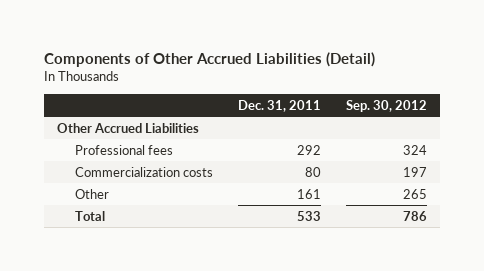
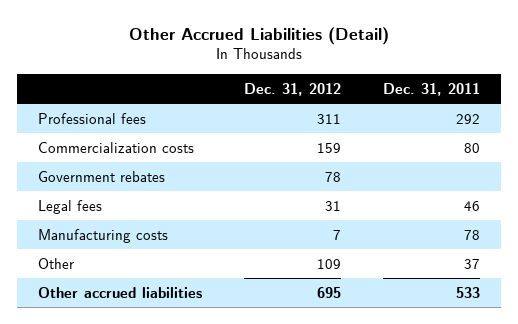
- Components of Other Accrued Liabilities (Detail)
+ Other Accrued Liabilities (Detail)
- | Dec. 31, 2011 | Sep. 30, 2012
+ | Dec. 31, 2012 | Dec. 31, 2011
- Other Accrued Liabilities
- Other | 161 | 265
- Total | 533 | 786
+ Government rebates | 78 |
+ Legal fees | 31 | 46
+ Manufacturing costs | 7 | 78
+ Other | 109 | 37
+ Other accrued liabilities | 695 | 533

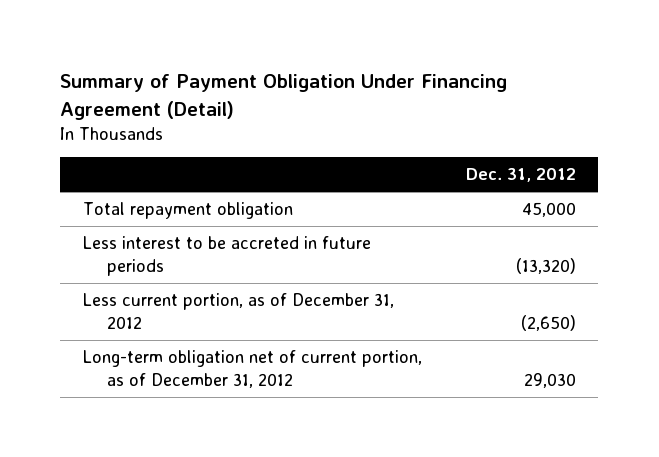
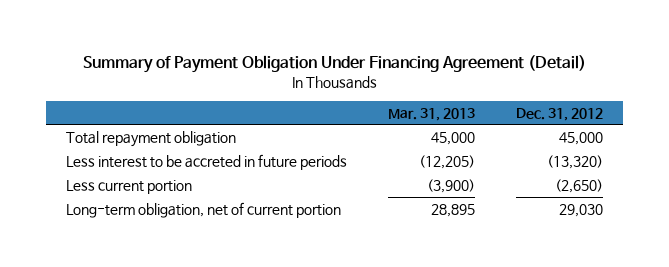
- | Dec. 31, 2012
+ | Mar. 31, 2013 | Dec. 31, 2012
- Less current portion, as of December 31, 2012 | (2,650)
- Long-term obligation net of current portion, as of December 31, 2012 | 29,030
+ Less current portion | (3,900) | (2,650)
+ Long-term obligation, net of current portion | 28,895 | 29,030

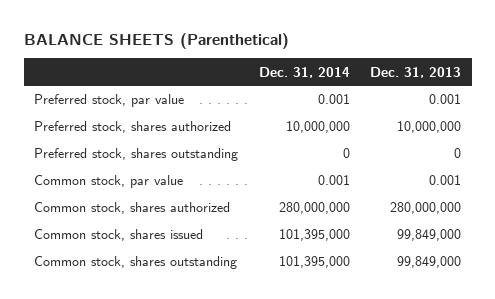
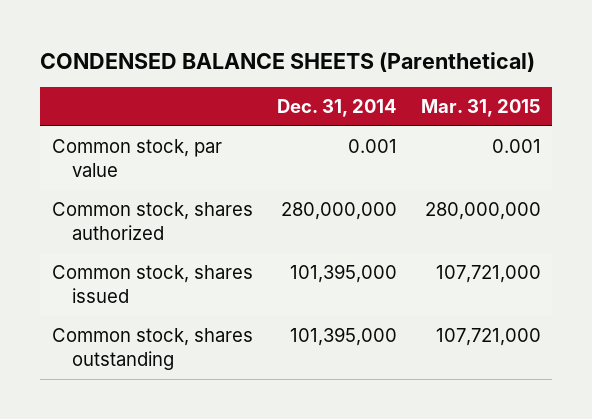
- BALANCE SHEETS (Parenthetical)
+ CONDENSED BALANCE SHEETS (Parenthetical)
- | Dec. 31, 2014 | Dec. 31, 2013
+ | Dec. 31, 2014 | Mar. 31, 2015
- Preferred stock, par value | 0.001 | 0.001
- Preferred stock, shares authorized | 10,000,000 | 10,000,000
- Preferred stock, shares outstanding | 0 | 0

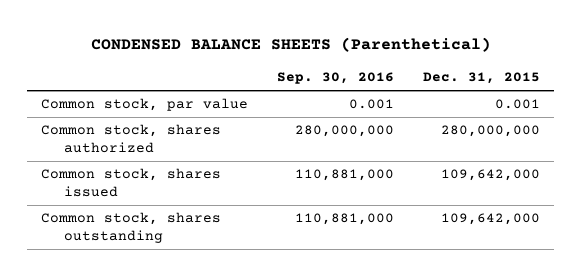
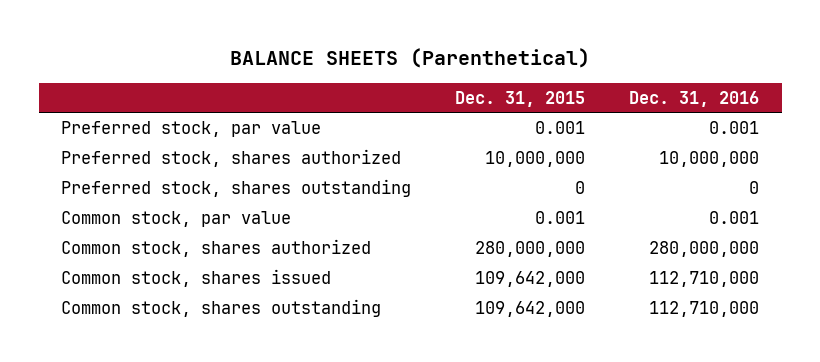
- CONDENSED BALANCE SHEETS (Parenthetical)
+ BALANCE SHEETS (Parenthetical)
- | Sep. 30, 2016 | Dec. 31, 2015
+ | Dec. 31, 2015 | Dec. 31, 2016
+ Preferred stock, par value | 0.001 | 0.001
+ Preferred stock, shares authorized | 10,000,000 | 10,000,000
+ Preferred stock, shares outstanding | 0 | 0

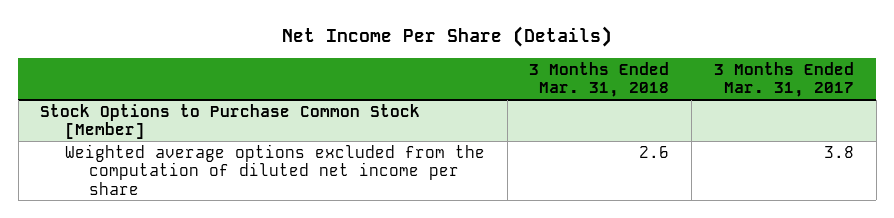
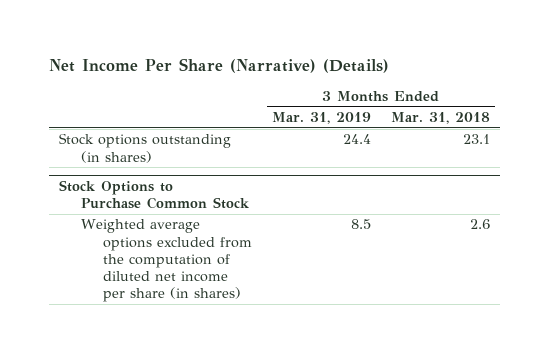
- Net Income Per Share (Details)
+ Net Income Per Share (Narrative) (Details)
- | 3 Months Ended Mar. 31, 2018 | 3 Months Ended Mar. 31, 2017
+ | 3 Months Ended Mar. 31, 2019 | 3 Months Ended Mar. 31, 2018
- Stock Options to Purchase Common Stock [Member]
- Weighted average options excluded from the computation of diluted net income per share | 2.6 | 3.8
+ Stock options outstanding (in shares) | 24.4 | 23.1
+ Stock Options to Purchase Common Stock
+ Weighted average options excluded from the computation of diluted net income per share (in shares) | 8.5 | 2.6

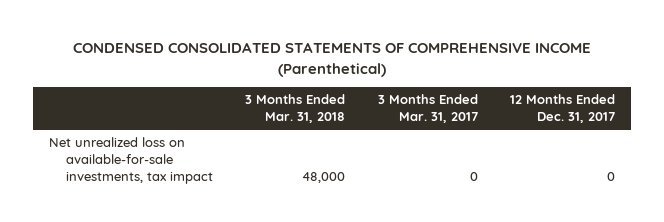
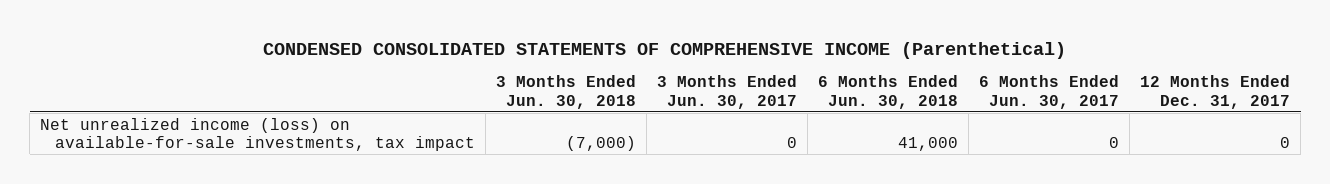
- | 3 Months Ended Mar. 31, 2018 | 3 Months Ended Mar. 31, 2017 | 12 Months Ended Dec. 31, 2017
+ | 3 Months Ended Jun. 30, 2018 | 3 Months Ended Jun. 30, 2017 | 6 Months Ended Jun. 30, 2018 | 6 Months Ended Jun. 30, 2017 | 12 Months Ended Dec. 31, 2017
- Net unrealized loss on available-for-sale investments, tax impact | 48,000 | 0 | 0
+ Net unrealized income (loss) on available-for-sale investments, tax impact | (7,000) | 0 | 41,000 | 0 | 0

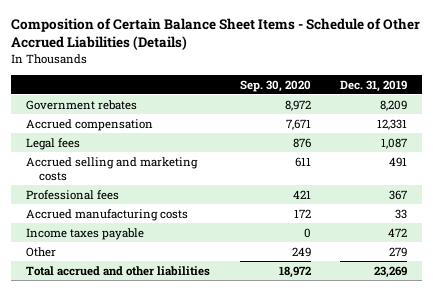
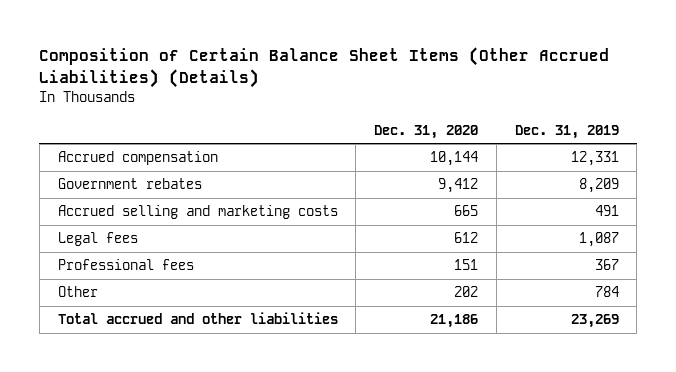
- Composition of Certain Balance Sheet Items - Schedule of Other Accrued Liabilities (Details)
+ Composition of Certain Balance Sheet Items (Other Accrued Liabilities) (Details)
- | Sep. 30, 2020 | Dec. 31, 2019
+ | Dec. 31, 2020 | Dec. 31, 2019
moved down: Government rebates | 9,412 | 8,209
moved down: Legal fees | 612 | 1,087
- Accrued manufacturing costs | 172 | 33
- Income taxes payable | 0 | 472
- Other | 249 | 279
+ Other | 202 | 784

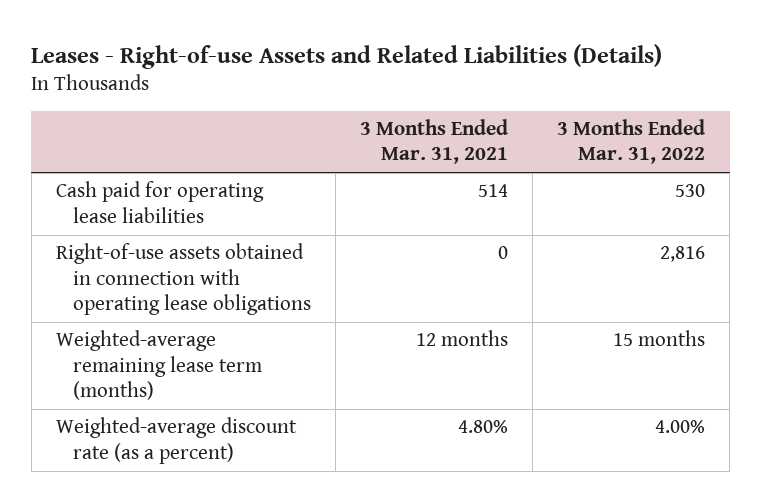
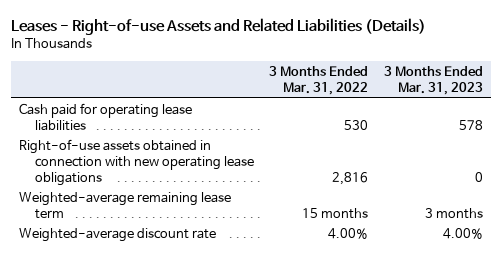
- | 3 Months Ended Mar. 31, 2021 | 3 Months Ended Mar. 31, 2022
+ | 3 Months Ended Mar. 31, 2022 | 3 Months Ended Mar. 31, 2023
- Right-of-use assets obtained in connection with operating lease obligations | 0 | 2,816
- Weighted-average remaining lease term (months) | 12 months | 15 months
- Weighted-average discount rate (as a percent) | 4.80% | 4.00%
+ Right-of-use assets obtained in connection with new operating lease obligations | 2,816 | 0
+ Weighted-average remaining lease term | 15 months | 3 months
+ Weighted-average discount rate | 4.00% | 4.00%

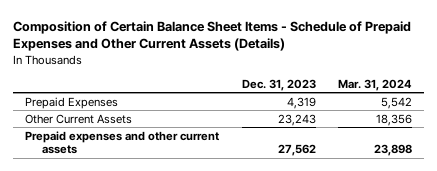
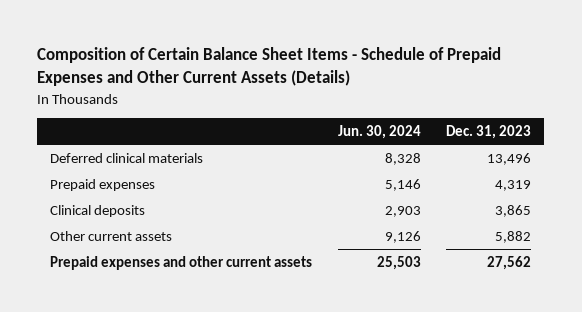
- | Dec. 31, 2023 | Mar. 31, 2024
+ | Jun. 30, 2024 | Dec. 31, 2023
- Prepaid Expenses | 4,319 | 5,542
- Other Current Assets | 23,243 | 18,356
+ Deferred clinical materials | 8,328 | 13,496
+ Prepaid expenses | 5,146 | 4,319
+ Clinical deposits | 2,903 | 3,865
+ Other current assets | 9,126 | 5,882

